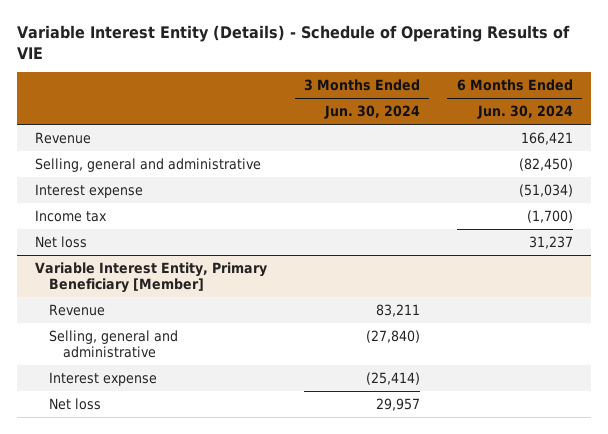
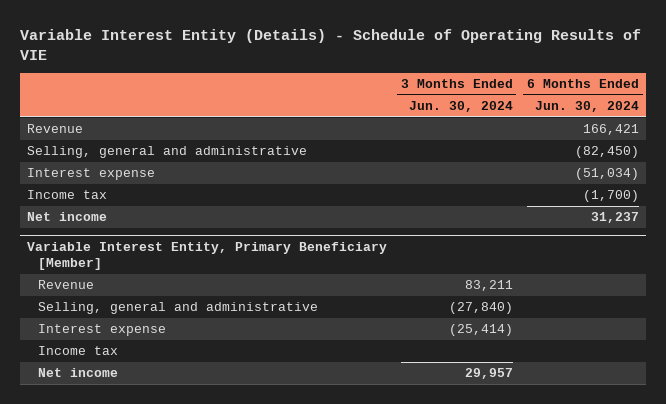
- Net loss | | 31,237
+ Net income | | 31,237
@ Variable Interest Entity, Primary Beneficiary [Member]
- Net loss | 29,957 |
+ Income tax
+ Net income | 29,957 |

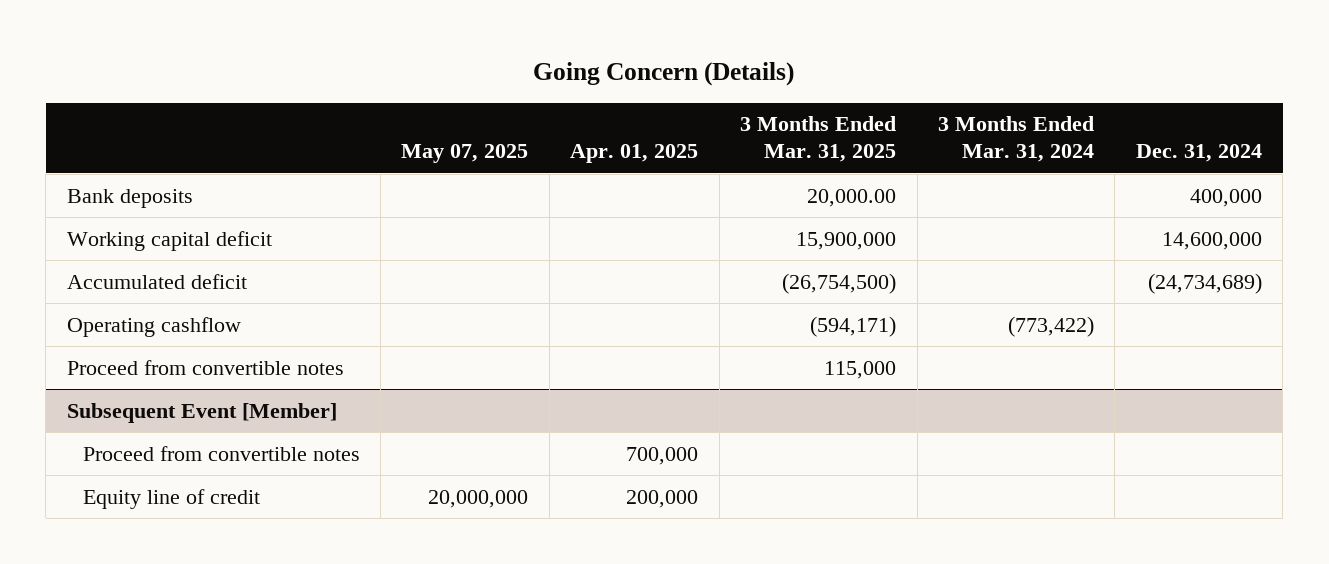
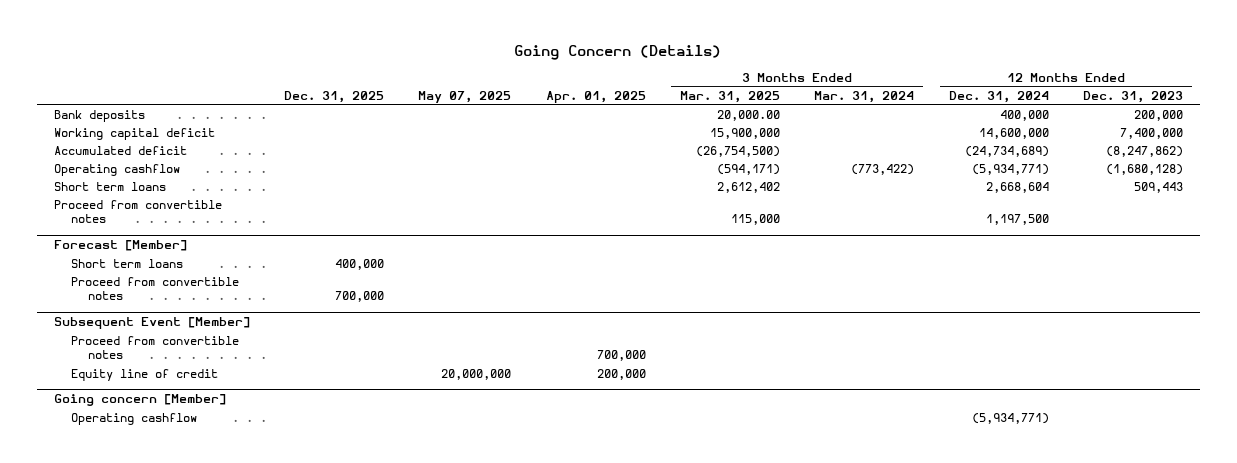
- | May 07, 2025 | Apr. 01, 2025 | 3 Months Ended Mar. 31, 2025 | 3 Months Ended Mar. 31, 2024 | Dec. 31, 2024
+ | Dec. 31, 2025 | May 07, 2025 | Apr. 01, 2025 | 3 Months Ended Mar. 31, 2025 | 3 Months Ended Mar. 31, 2024 | 12 Months Ended Dec. 31, 2024 | 12 Months Ended Dec. 31, 2023
+ Short term loans | | | | 2,612,402 | | 2,668,604 | 509,443
+ Forecast [Member]
+ Short term loans | 400,000 | | | | | |
+ Proceed from convertible notes | 700,000 | | | | | |
+ Going concern [Member]
+ Operating cashflow | | | | | | (5,934,771) |

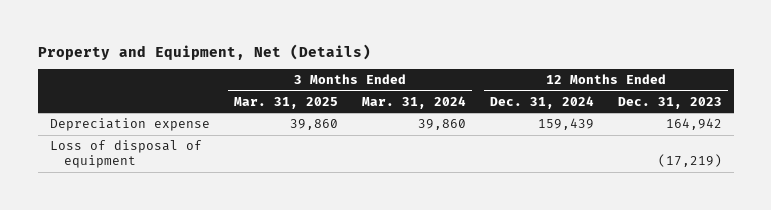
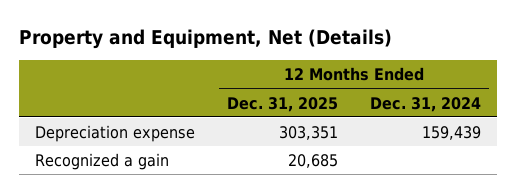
- | 3 Months Ended Mar. 31, 2025 | 3 Months Ended Mar. 31, 2024 | 12 Months Ended Dec. 31, 2024 | 12 Months Ended Dec. 31, 2023
+ | 12 Months Ended Dec. 31, 2025 | 12 Months Ended Dec. 31, 2024
- Loss of disposal of equipment | | | | (17,219)
+ Recognized a gain | 20,685 |

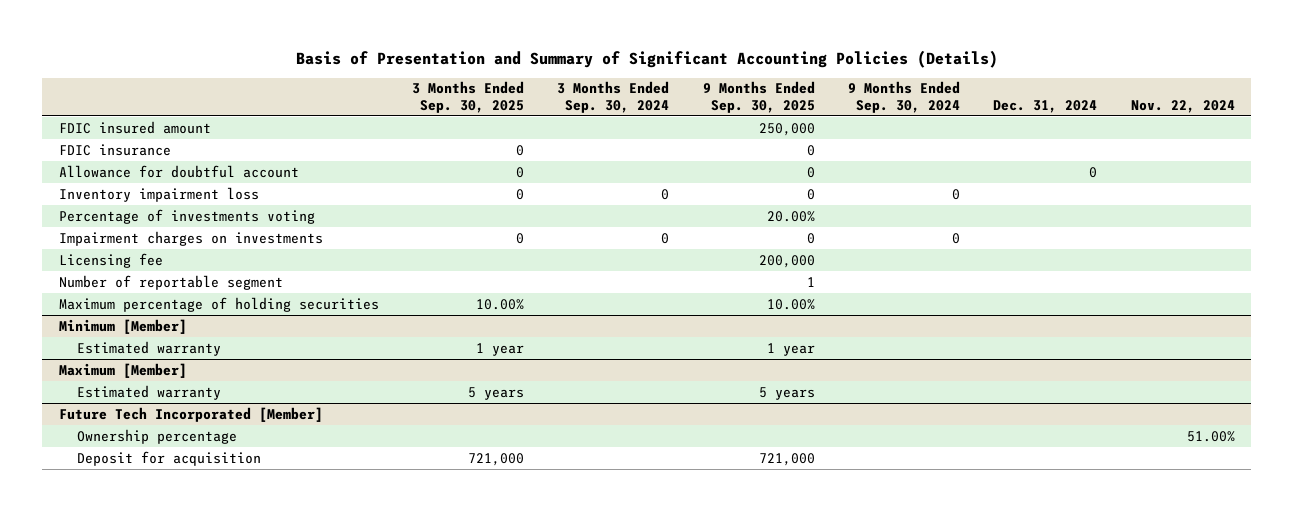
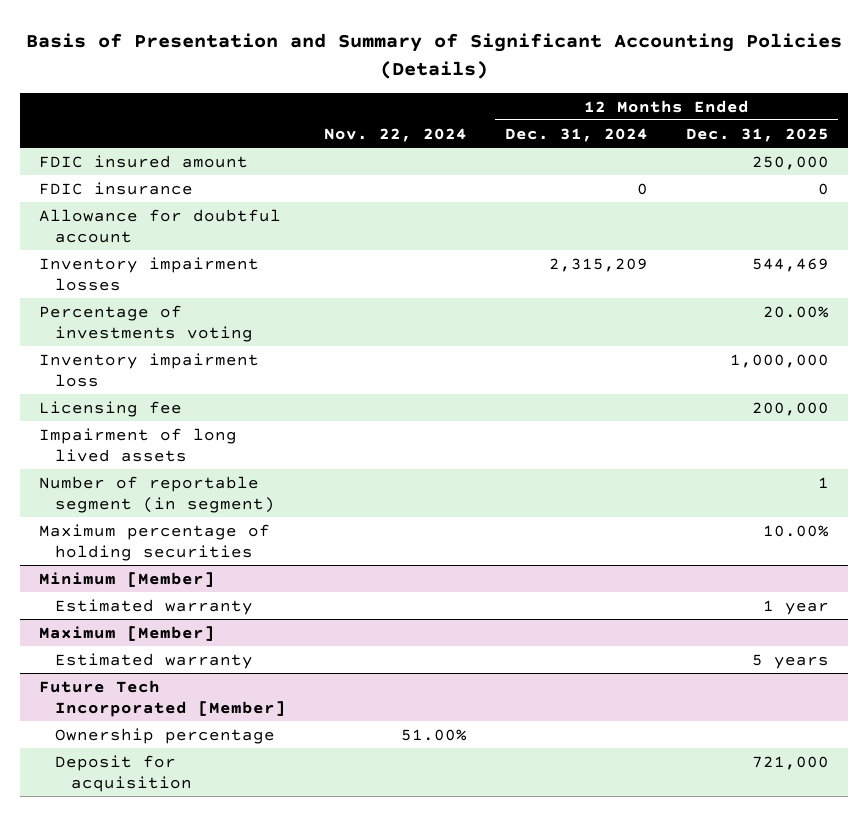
- | 3 Months Ended Sep. 30, 2025 | 3 Months Ended Sep. 30, 2024 | 9 Months Ended Sep. 30, 2025 | 9 Months Ended Sep. 30, 2024 | Dec. 31, 2024 | Nov. 22, 2024
+ | Nov. 22, 2024 | 12 Months Ended Dec. 31, 2024 | 12 Months Ended Dec. 31, 2025
+ Inventory impairment losses | | 2,315,209 | 544,469
- Impairment charges on investments | 0 | 0 | 0 | 0 | |
moved down: Inventory impairment loss | | | 1,000,000
- Number of reportable segment | | | 1 | | |
+ Impairment of long lived assets
+ Number of reportable segment (in segment) | | | 1

